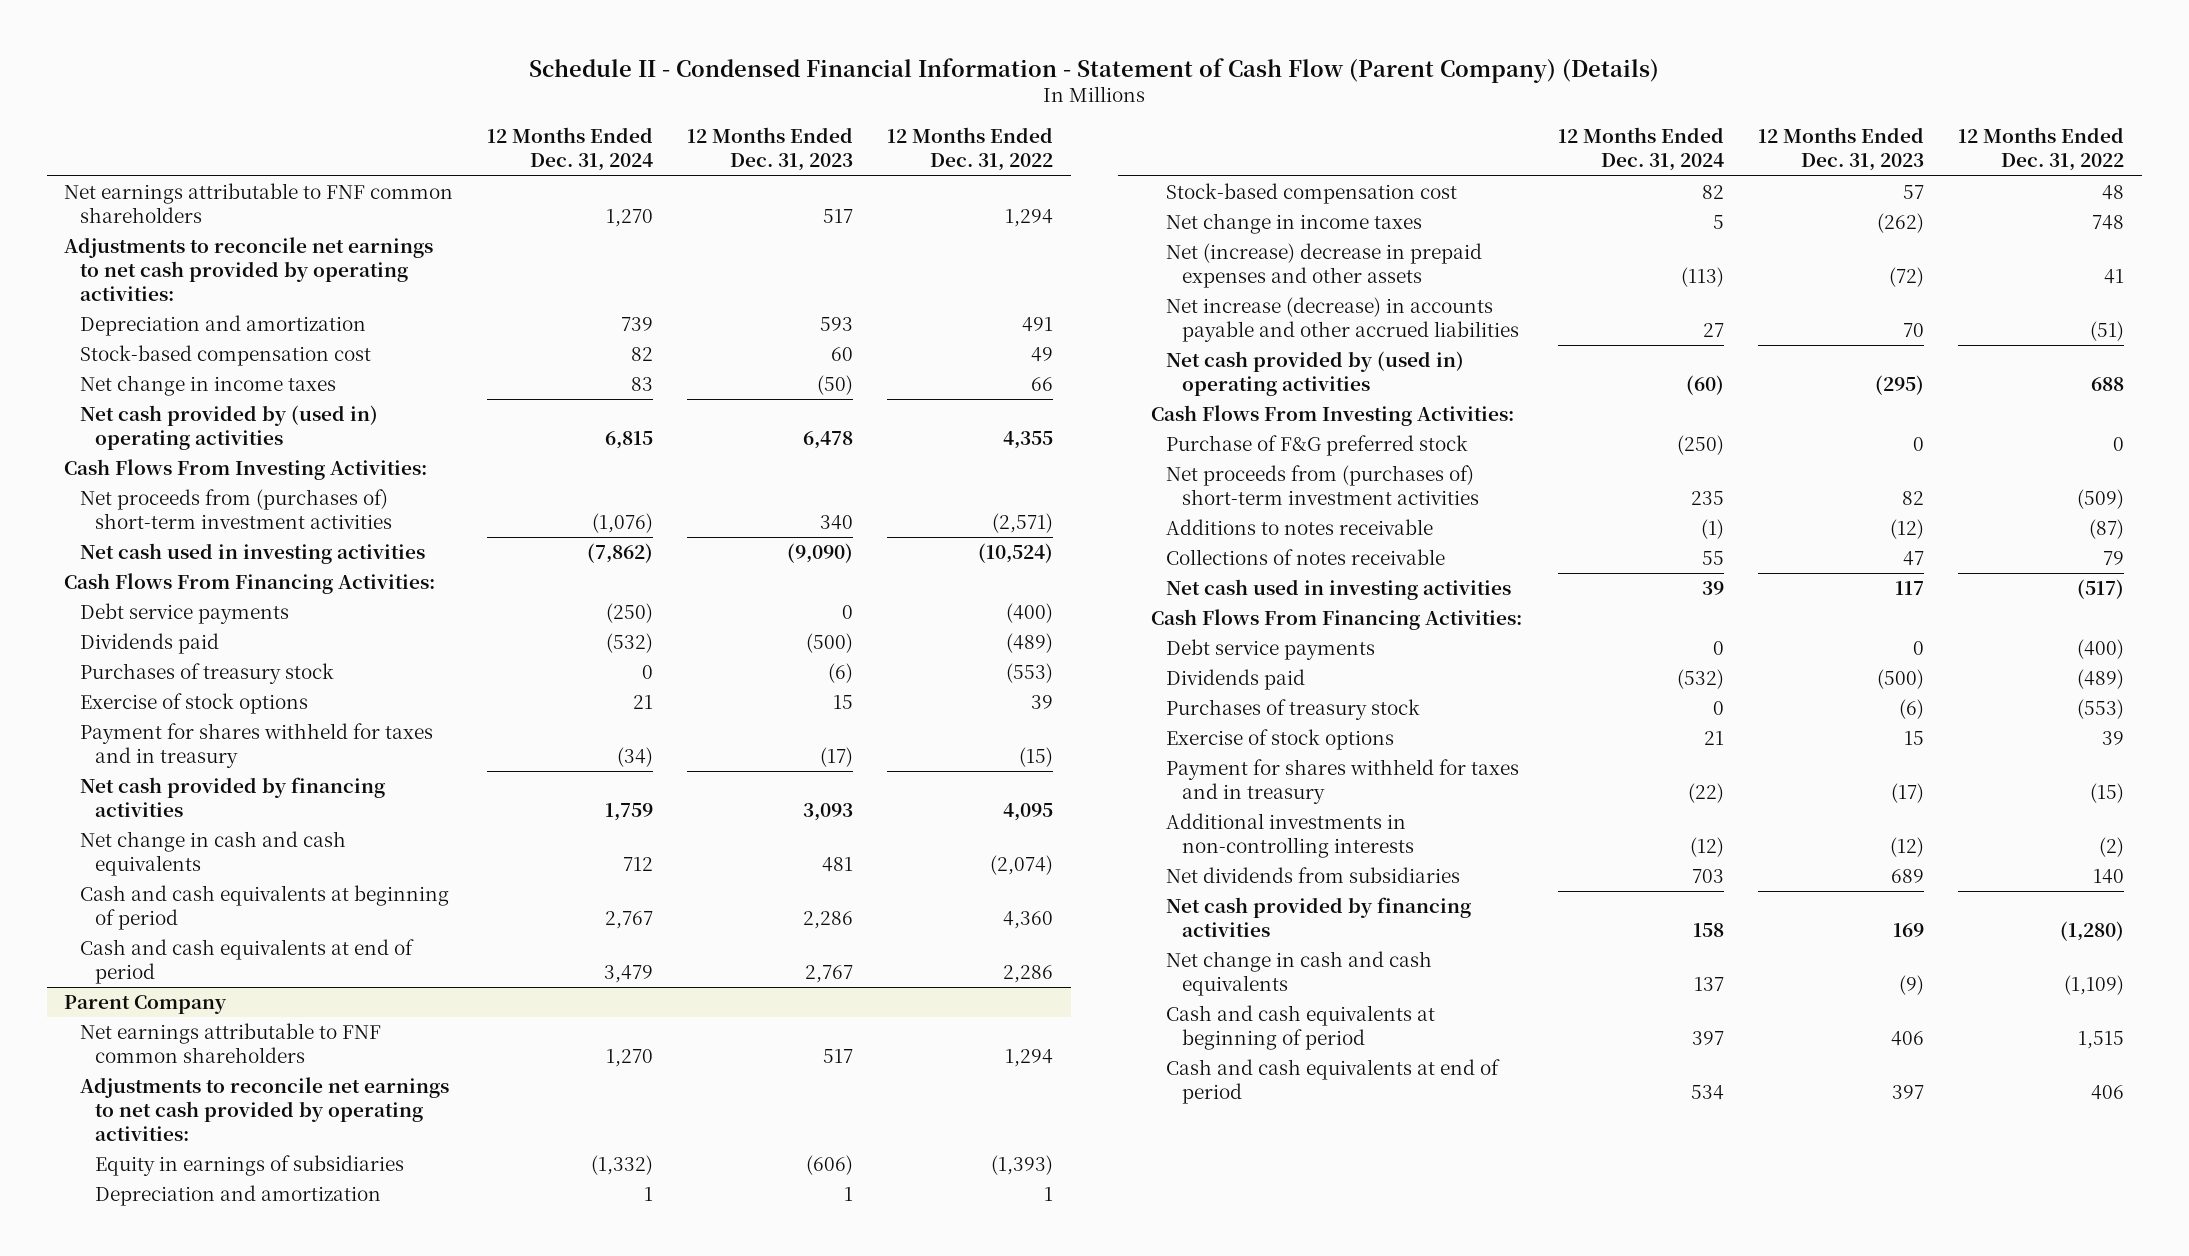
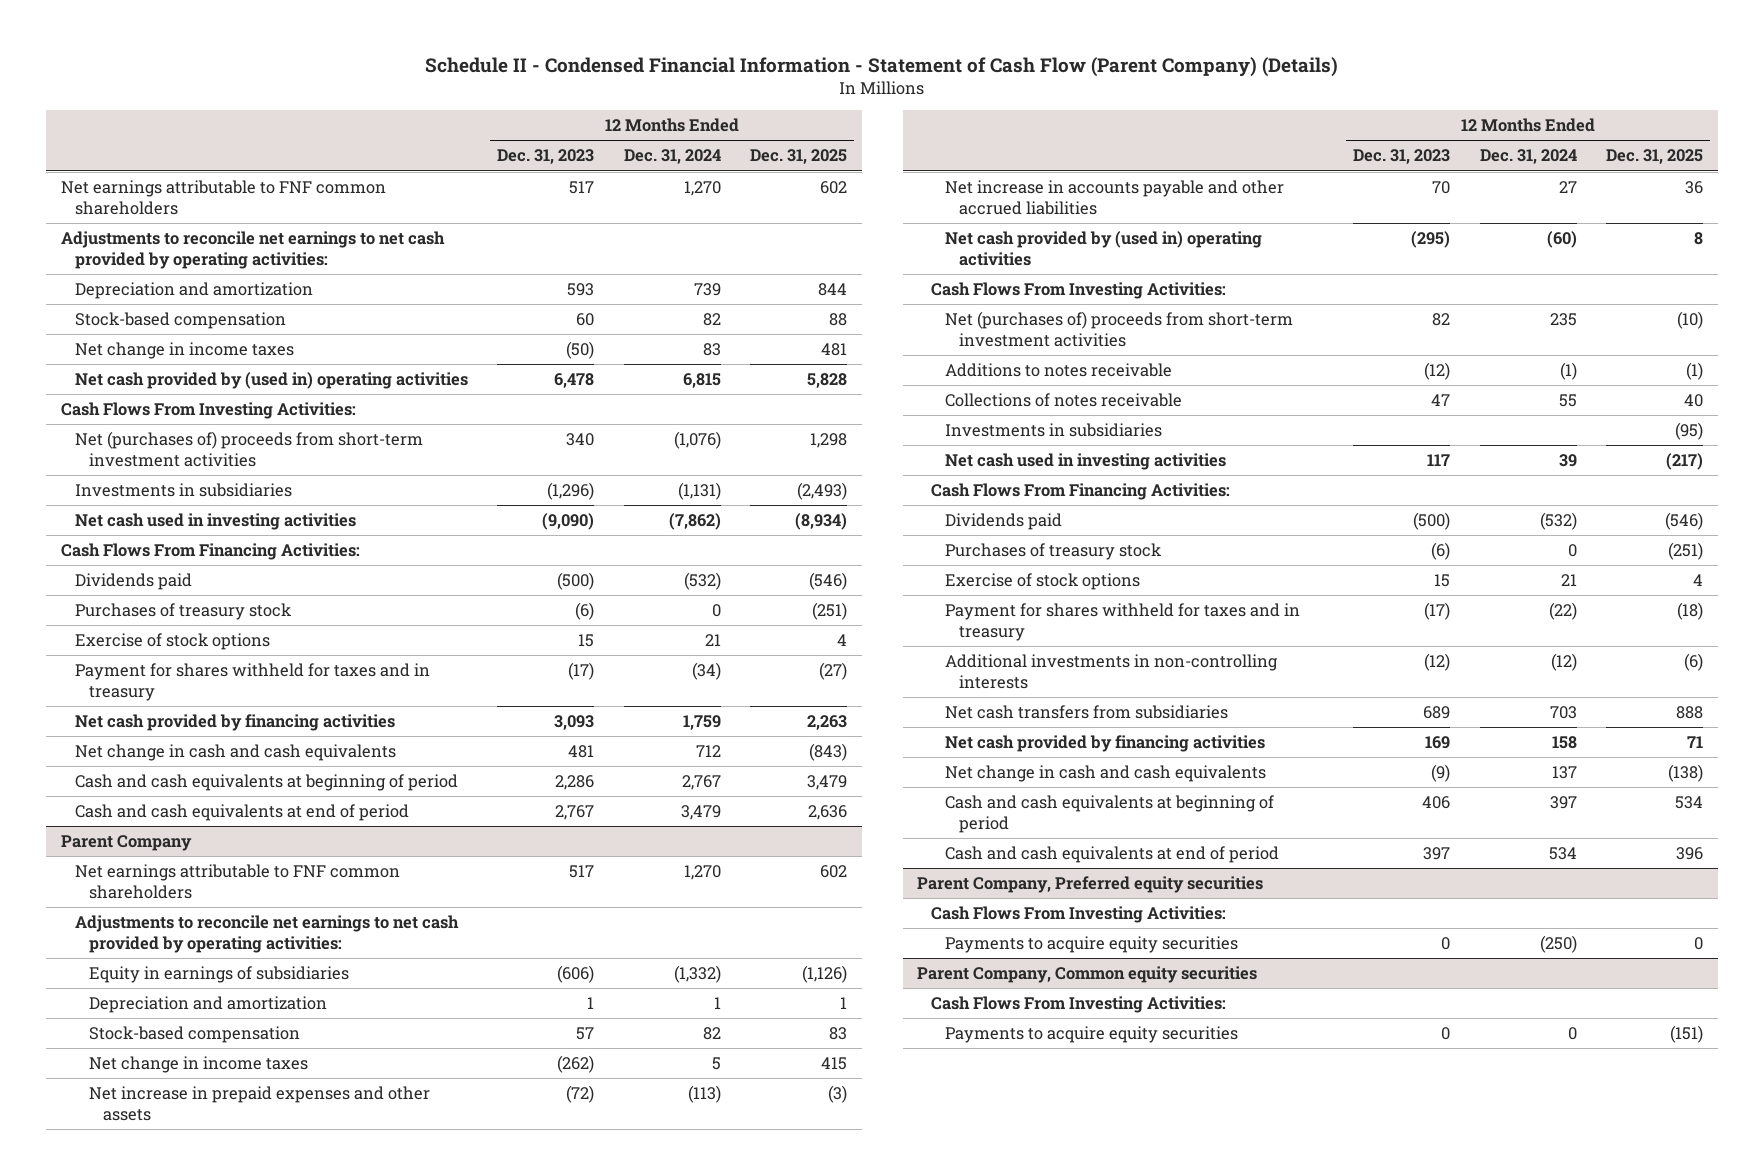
- | 12 Months Ended Dec. 31, 2024 | 12 Months Ended Dec. 31, 2023 | 12 Months Ended Dec. 31, 2022
+ | 12 Months Ended Dec. 31, 2023 | 12 Months Ended Dec. 31, 2024 | 12 Months Ended Dec. 31, 2025
- Stock-based compensation cost | 82 | 60 | 49
+ Stock-based compensation | 60 | 82 | 88
- Net proceeds from (purchases of) short-term investment activities | (1,076) | 340 | (2,571)
+ Net (purchases of) proceeds from short-term investment activities | 340 | (1,076) | 1,298
+ Investments in subsidiaries | (1,296) | (1,131) | (2,493)
- Debt service payments | (250) | 0 | (400)
@ Parent Company
- Stock-based compensation cost | 82 | 57 | 48
+ Stock-based compensation | 57 | 82 | 83
- Net (increase) decrease in prepaid expenses and other assets | (113) | (72) | 41
- Net increase (decrease) in accounts payable and other accrued liabilities | 27 | 70 | (51)
+ Net increase in prepaid expenses and other assets | (72) | (113) | (3)
+ Net increase in accounts payable and other accrued liabilities | 70 | 27 | 36
- Purchase of F&G preferred stock | (250) | 0 | 0
- Net proceeds from (purchases of) short-term investment activities | 235 | 82 | (509)
+ Net (purchases of) proceeds from short-term investment activities | 82 | 235 | (10)
+ Investments in subsidiaries | | | (95)
- Debt service payments | 0 | 0 | (400)
- Net dividends from subsidiaries | 703 | 689 | 140
+ Net cash transfers from subsidiaries | 689 | 703 | 888
+ Parent Company, Preferred equity securities
+ Cash Flows From Investing Activities:
+ Payments to acquire equity securities | 0 | (250) | 0
+ Parent Company, Common equity securities
+ Cash Flows From Investing Activities:
+ Payments to acquire equity securities | 0 | 0 | (151)

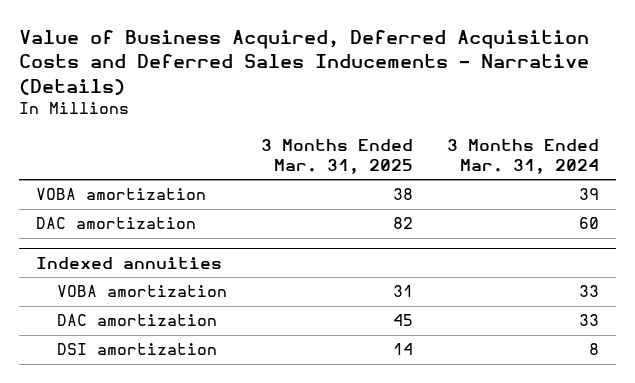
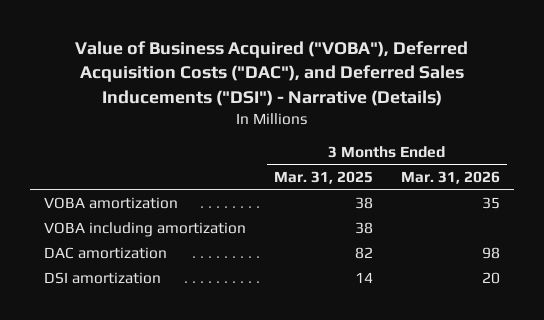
- Value of Business Acquired, Deferred Acquisition Costs and Deferred Sales Inducements - Narrative (Details)
+ Value of Business Acquired ("VOBA"), Deferred Acquisition Costs ("DAC"), and Deferred Sales Inducements ("DSI") - Narrative (Details)
- | 3 Months Ended Mar. 31, 2025 | 3 Months Ended Mar. 31, 2024
+ | 3 Months Ended Mar. 31, 2025 | 3 Months Ended Mar. 31, 2026
+ VOBA including amortization | 38 |
- Indexed annuities
- VOBA amortization | 31 | 33
- DAC amortization | 45 | 33

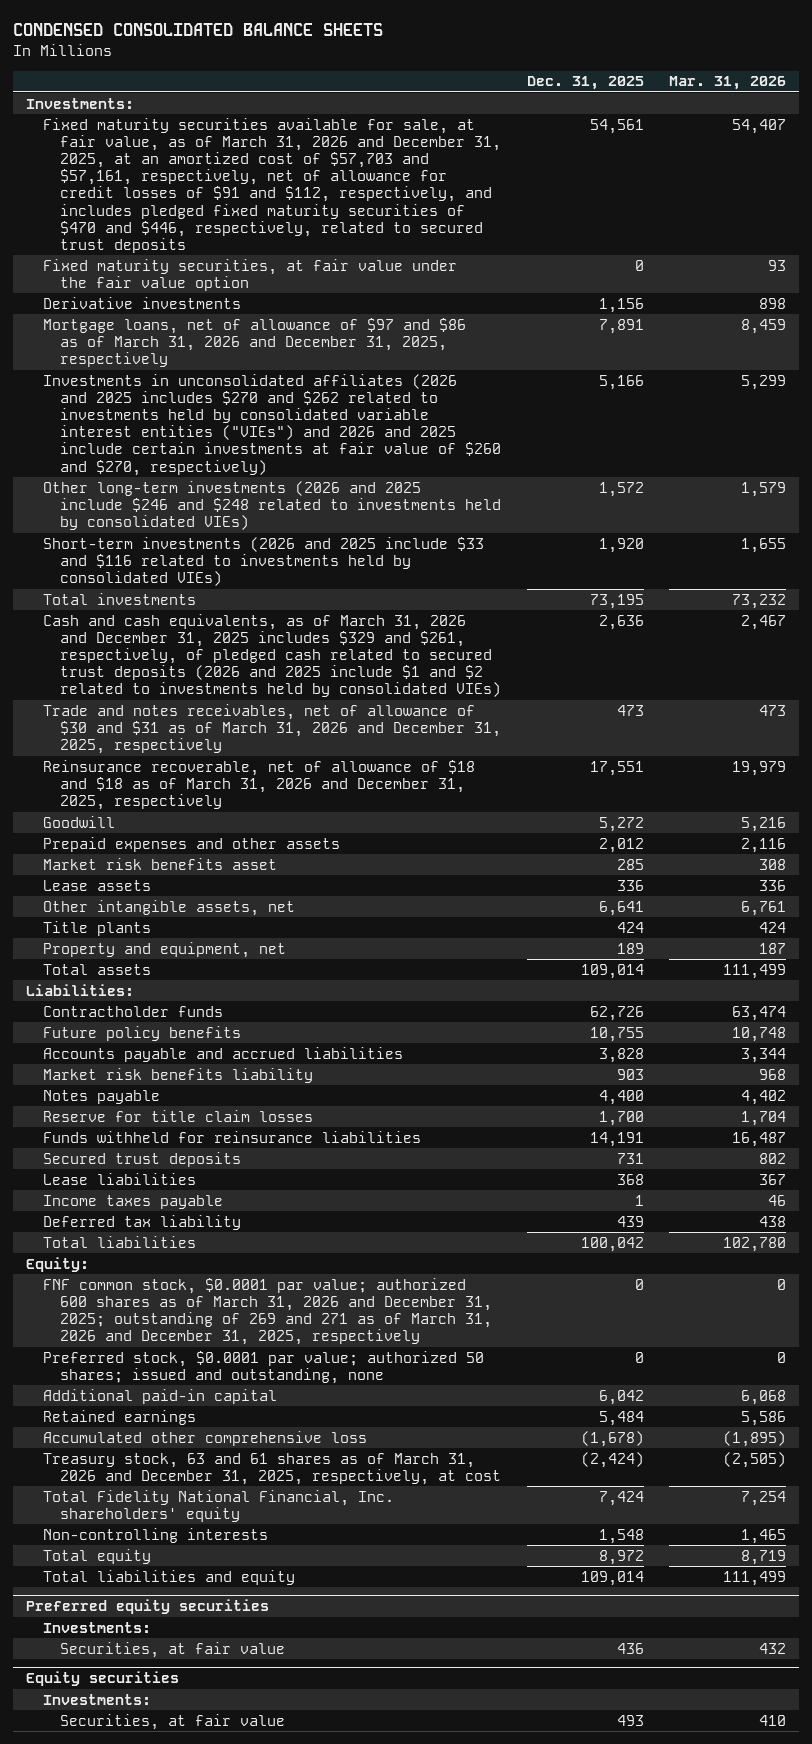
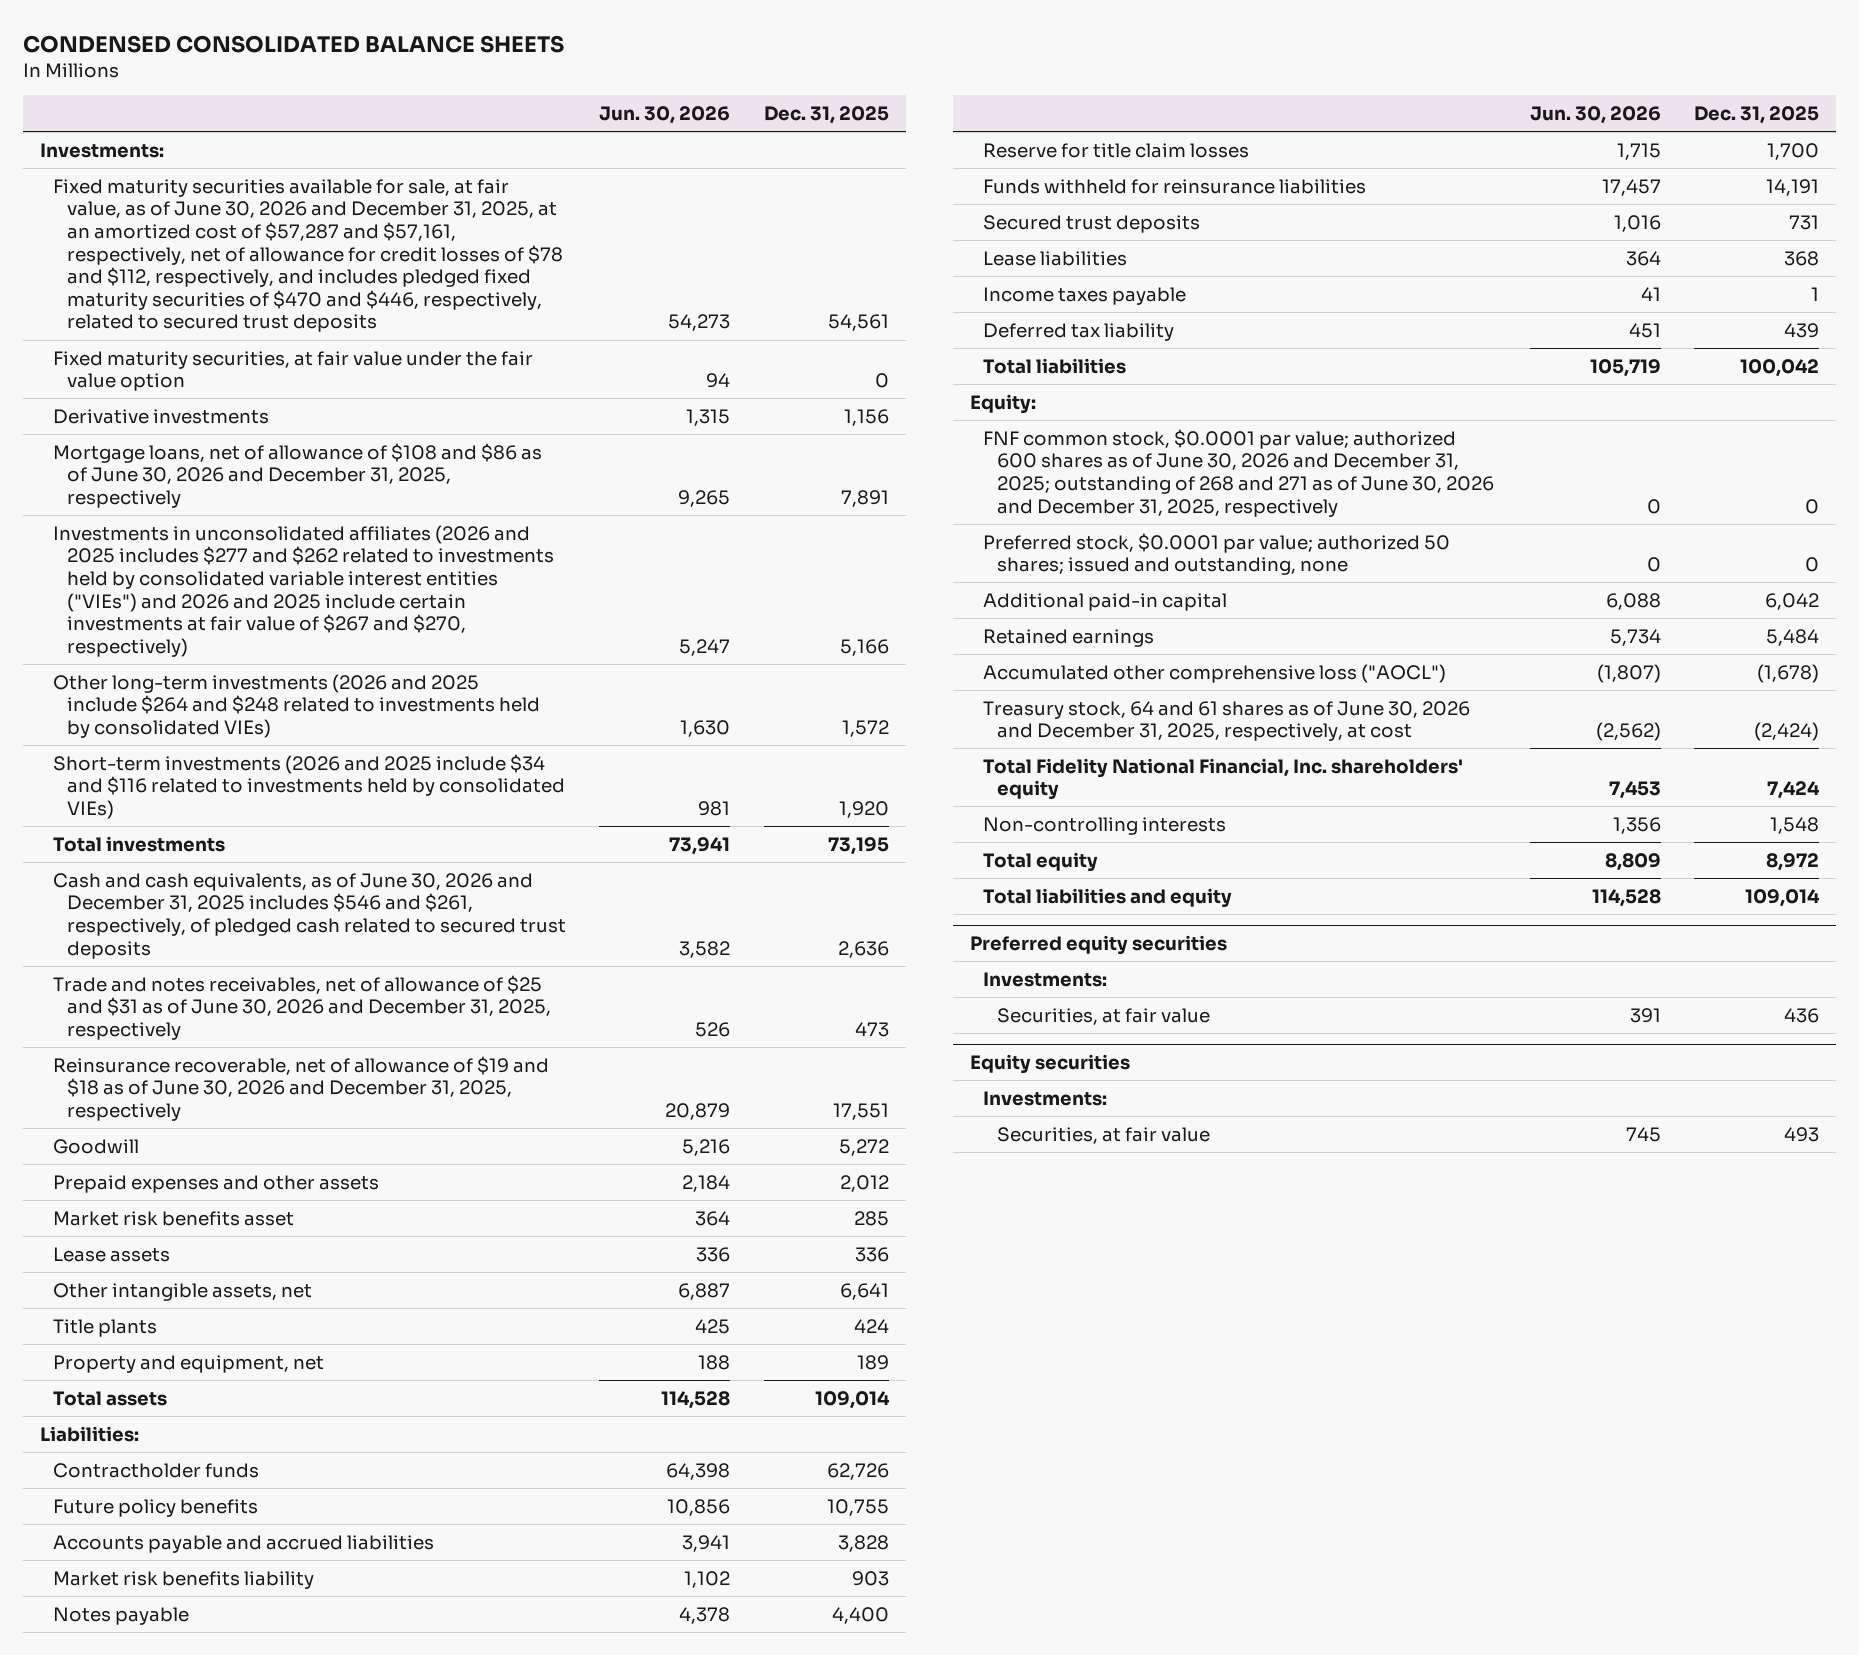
- | Dec. 31, 2025 | Mar. 31, 2026
+ | Jun. 30, 2026 | Dec. 31, 2025
- Fixed maturity securities available for sale, at fair value, as of March 31, 2026 and December 31, 2025, at an amortized cost of $57,703 and $57,161, respectively, net of allowance for credit losses of $91 and $112, respectively, and includes pledged fixed maturity securities of $470 and $446, respectively, related to secured trust deposits | 54,561 | 54,407
+ Fixed maturity securities available for sale, at fair value, as of June 30, 2026 and December 31, 2025, at an amortized cost of $57,287 and $57,161, respectively, net of allowance for credit losses of $78 and $112, respectively, and includes pledged fixed maturity securities of $470 and $446, respectively, related to secured trust deposits | 54,273 | 54,561
- Mortgage loans, net of allowance of $97 and $86 as of March 31, 2026 and December 31, 2025, respectively | 7,891 | 8,459
- Investments in unconsolidated affiliates (2026 and 2025 includes $270 and $262 related to investments held by consolidated variable interest entities ("VIEs") and 2026 and 2025 include certain investments at fair value of $260 and $270, respectively) | 5,166 | 5,299
- Other long-term investments (2026 and 2025 include $246 and $248 related to investments held by consolidated VIEs) | 1,572 | 1,579
- Short-term investments (2026 and 2025 include $33 and $116 related to investments held by consolidated VIEs) | 1,920 | 1,655
+ Mortgage loans, net of allowance of $108 and $86 as of June 30, 2026 and December 31, 2025, respectively | 9,265 | 7,891
+ Investments in unconsolidated affiliates (2026 and 2025 includes $277 and $262 related to investments held by consolidated variable interest entities ("VIEs") and 2026 and 2025 include certain investments at fair value of $267 and $270, respectively) | 5,247 | 5,166
+ Other long-term investments (2026 and 2025 include $264 and $248 related to investments held by consolidated VIEs) | 1,630 | 1,572
+ Short-term investments (2026 and 2025 include $34 and $116 related to investments held by consolidated VIEs) | 981 | 1,920
- Cash and cash equivalents, as of March 31, 2026 and December 31, 2025 includes $329 and $261, respectively, of pledged cash related to secured trust deposits (2026 and 2025 include $1 and $2 related to investments held by consolidated VIEs) | 2,636 | 2,467
- Trade and notes receivables, net of allowance of $30 and $31 as of March 31, 2026 and December 31, 2025, respectively | 473 | 473
- Reinsurance recoverable, net of allowance of $18 and $18 as of March 31, 2026 and December 31, 2025, respectively | 17,551 | 19,979
+ Cash and cash equivalents, as of June 30, 2026 and December 31, 2025 includes $546 and $261, respectively, of pledged cash related to secured trust deposits | 3,582 | 2,636
+ Trade and notes receivables, net of allowance of $25 and $31 as of June 30, 2026 and December 31, 2025, respectively | 526 | 473
+ Reinsurance recoverable, net of allowance of $19 and $18 as of June 30, 2026 and December 31, 2025, respectively | 20,879 | 17,551
- FNF common stock, $0.0001 par value; authorized 600 shares as of March 31, 2026 and December 31, 2025; outstanding of 269 and 271 as of March 31, 2026 and December 31, 2025, respectively | 0 | 0
+ FNF common stock, $0.0001 par value; authorized 600 shares as of June 30, 2026 and December 31, 2025; outstanding of 268 and 271 as of June 30, 2026 and December 31, 2025, respectively | 0 | 0
- Accumulated other comprehensive loss | (1,678) | (1,895)
- Treasury stock, 63 and 61 shares as of March 31, 2026 and December 31, 2025, respectively, at cost | (2,424) | (2,505)
+ Accumulated other comprehensive loss ("AOCL") | (1,807) | (1,678)
+ Treasury stock, 64 and 61 shares as of June 30, 2026 and December 31, 2025, respectively, at cost | (2,562) | (2,424)

